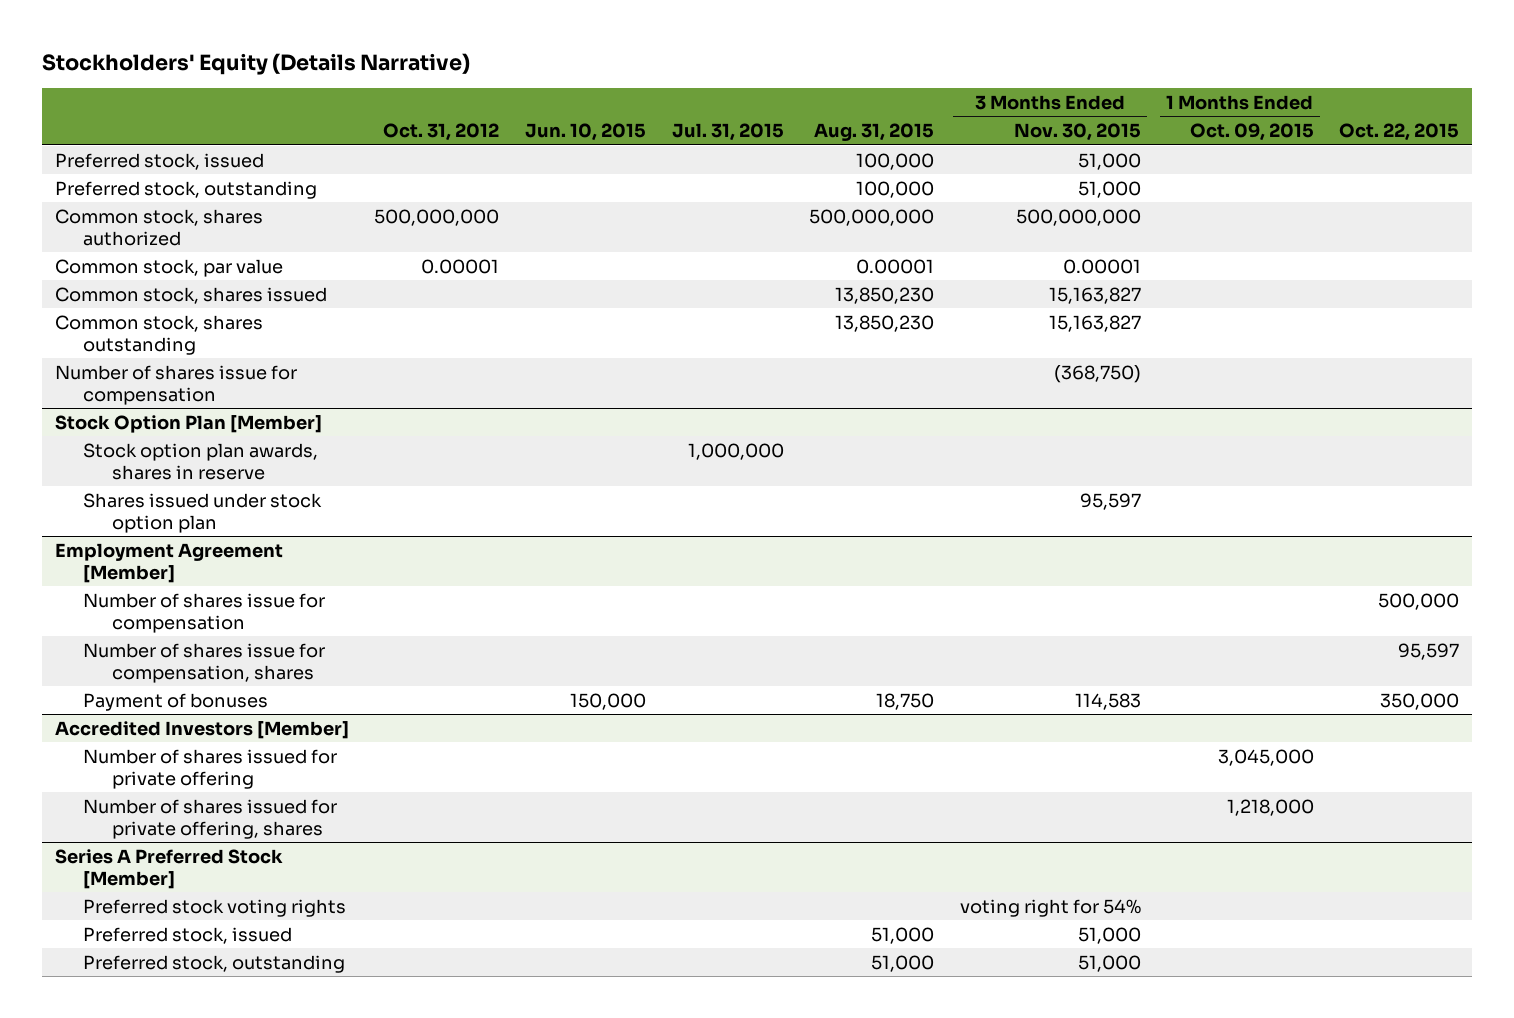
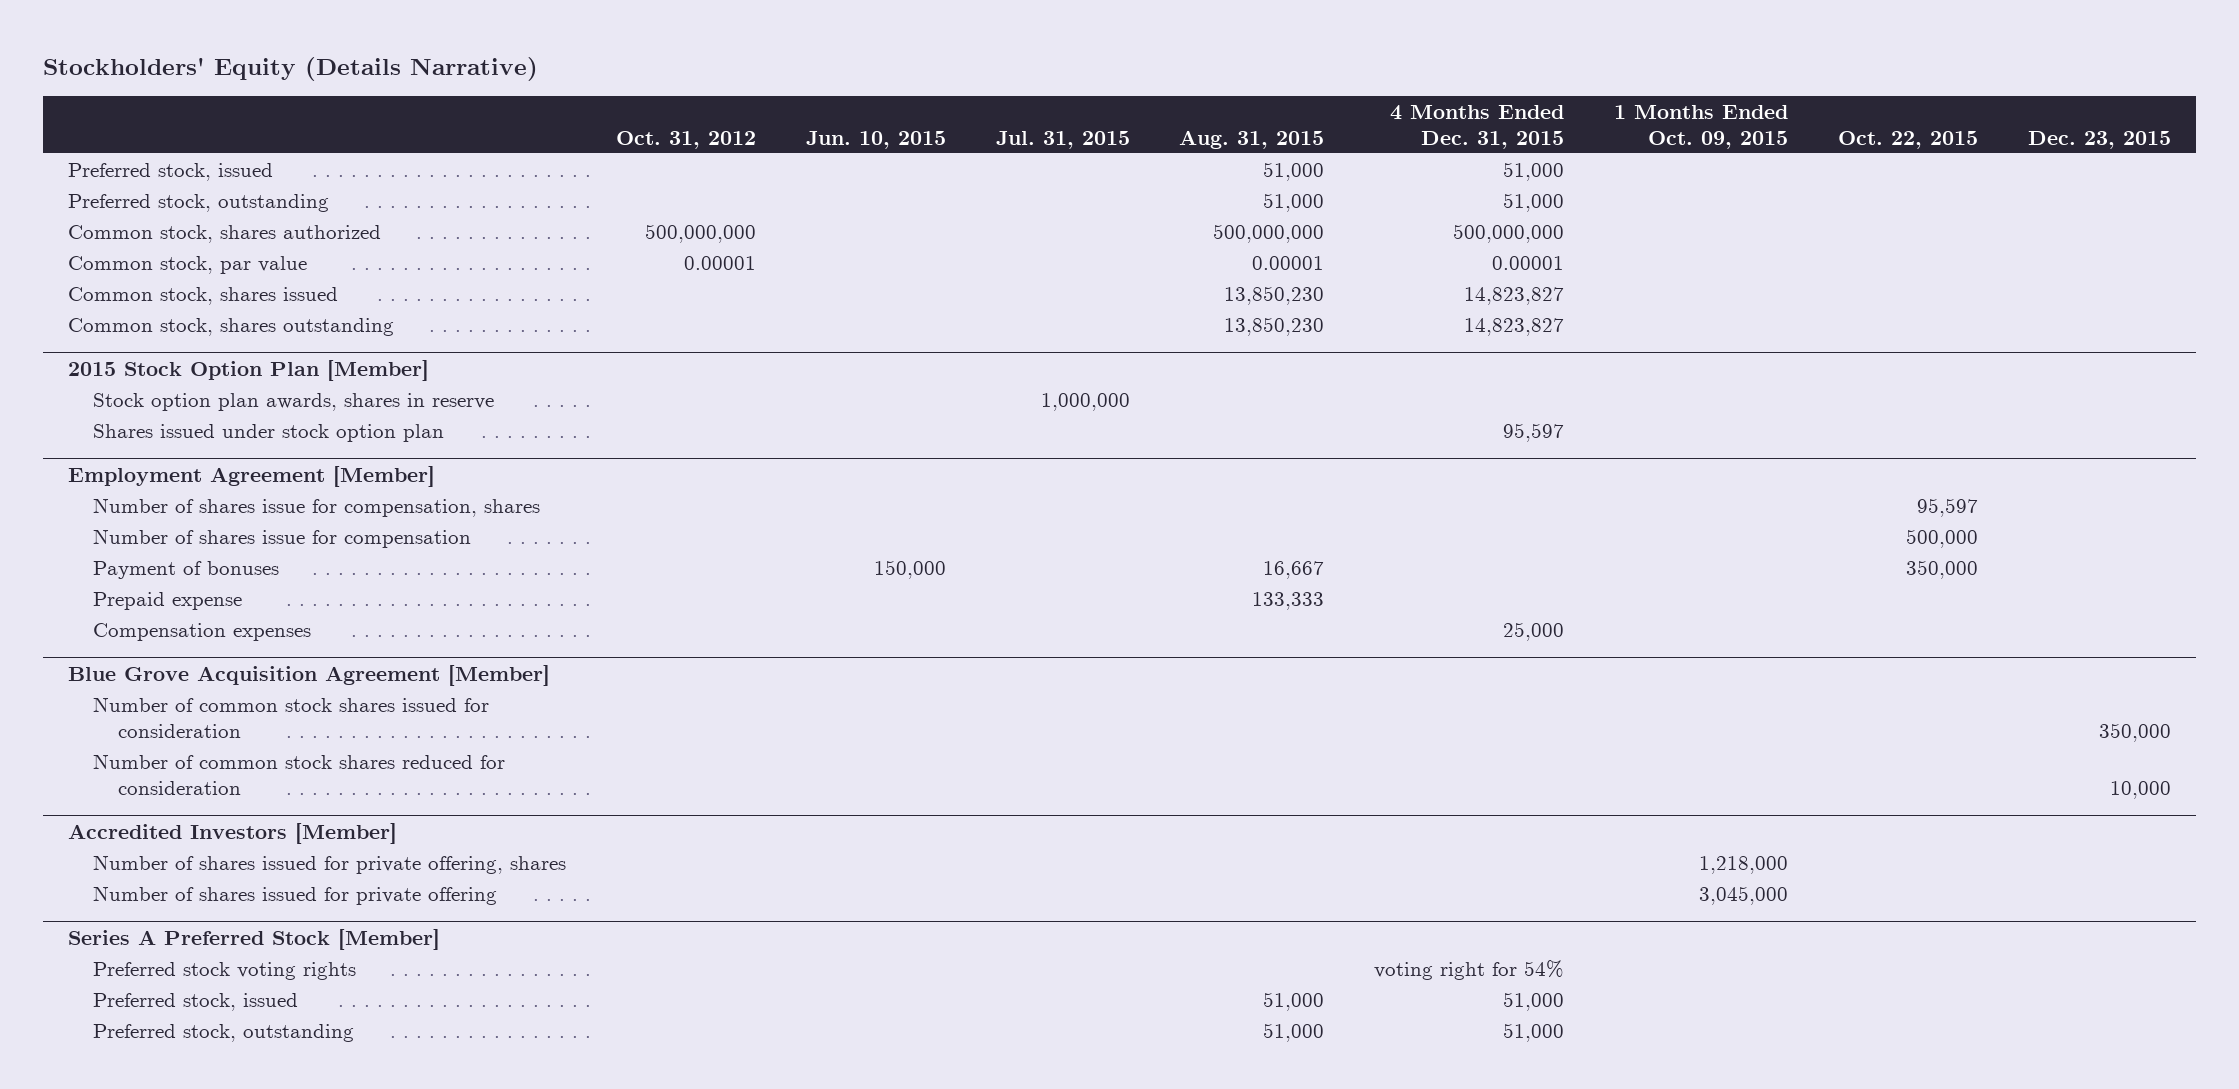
- | Oct. 31, 2012 | Jun. 10, 2015 | Jul. 31, 2015 | Aug. 31, 2015 | 3 Months Ended Nov. 30, 2015 | 1 Months Ended Oct. 09, 2015 | Oct. 22, 2015
+ | Oct. 31, 2012 | Jun. 10, 2015 | Jul. 31, 2015 | Aug. 31, 2015 | 4 Months Ended Dec. 31, 2015 | 1 Months Ended Oct. 09, 2015 | Oct. 22, 2015 | Dec. 23, 2015
- Preferred stock, issued | | | | 100,000 | 51,000 | |
- Preferred stock, outstanding | | | | 100,000 | 51,000 | |
+ Preferred stock, issued | | | | 51,000 | 51,000 | | |
+ Preferred stock, outstanding | | | | 51,000 | 51,000 | | |
- Number of shares issue for compensation | | | | | (368,750) | |
- Stock Option Plan [Member]
+ 2015 Stock Option Plan [Member]
@ Employment Agreement [Member]
- Payment of bonuses | | 150,000 | | 18,750 | 114,583 | | 350,000
moved down: Number of shares issue for compensation | | | | | | | 500,000 |
+ Payment of bonuses | | 150,000 | | 16,667 | | | 350,000 |
+ Prepaid expense | | | | 133,333 | | | |
+ Compensation expenses | | | | | 25,000 | | |
+ Blue Grove Acquisition Agreement [Member]
+ Number of common stock shares issued for consideration | | | | | | | | 350,000
+ Number of common stock shares reduced for consideration | | | | | | | | 10,000
@ Accredited Investors [Member]
moved down: Number of shares issued for private offering | | | | | | 3,045,000 | |

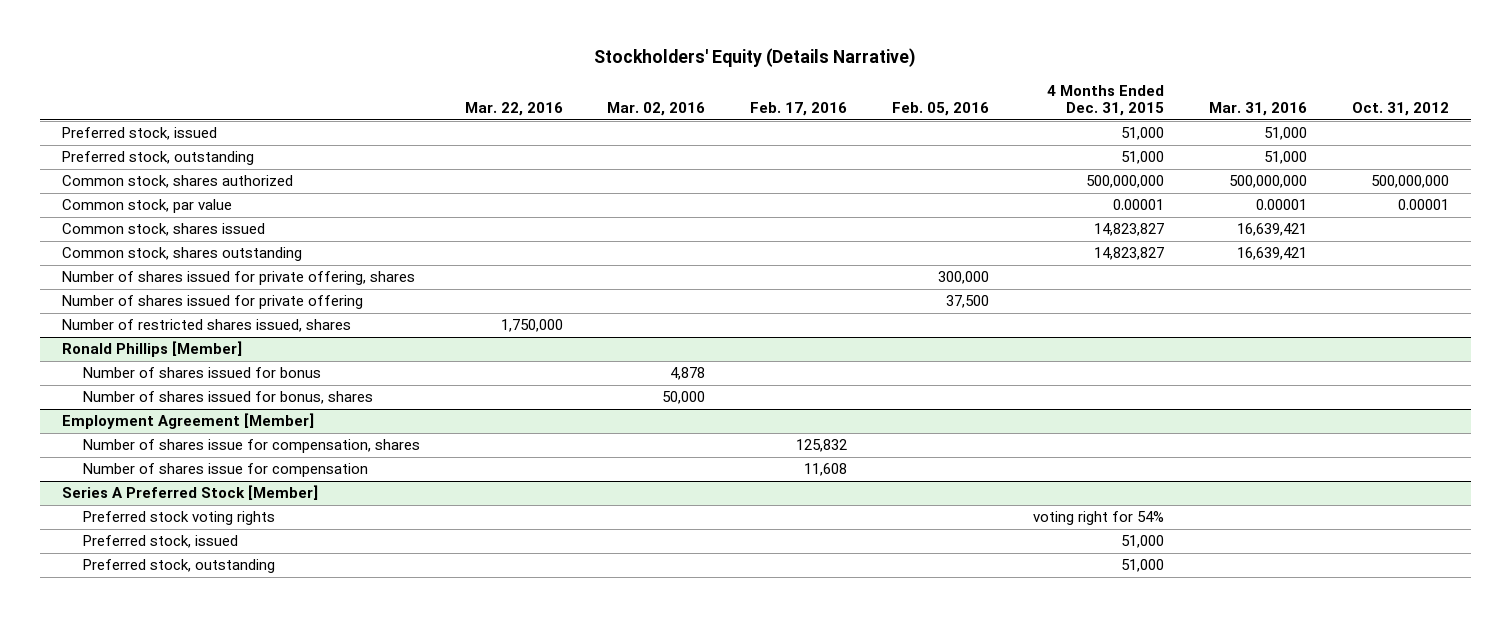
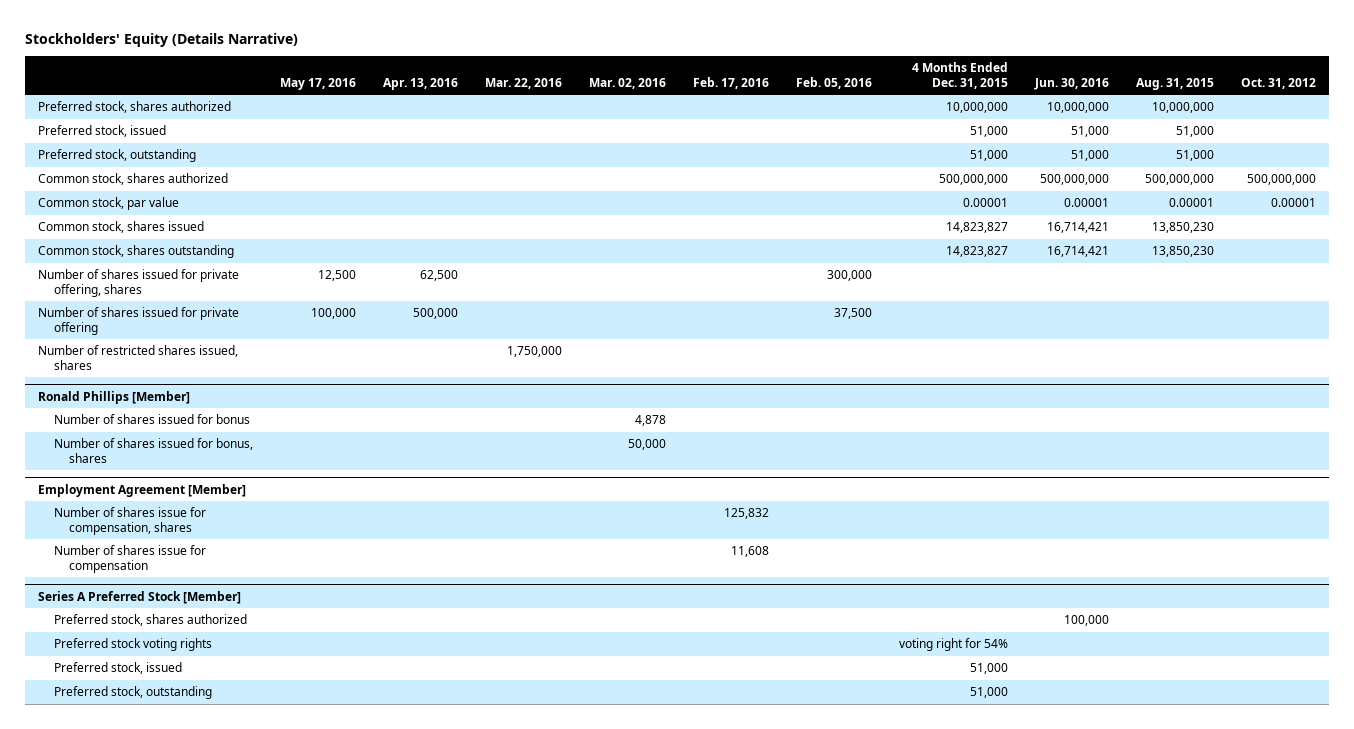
- | Mar. 22, 2016 | Mar. 02, 2016 | Feb. 17, 2016 | Feb. 05, 2016 | 4 Months Ended Dec. 31, 2015 | Mar. 31, 2016 | Oct. 31, 2012
+ | May 17, 2016 | Apr. 13, 2016 | Mar. 22, 2016 | Mar. 02, 2016 | Feb. 17, 2016 | Feb. 05, 2016 | 4 Months Ended Dec. 31, 2015 | Jun. 30, 2016 | Aug. 31, 2015 | Oct. 31, 2012
+ Preferred stock, shares authorized | | | | | | | 10,000,000 | 10,000,000 | 10,000,000 |
@ Series A Preferred Stock [Member]
+ Preferred stock, shares authorized | | | | | | | | 100,000 | |

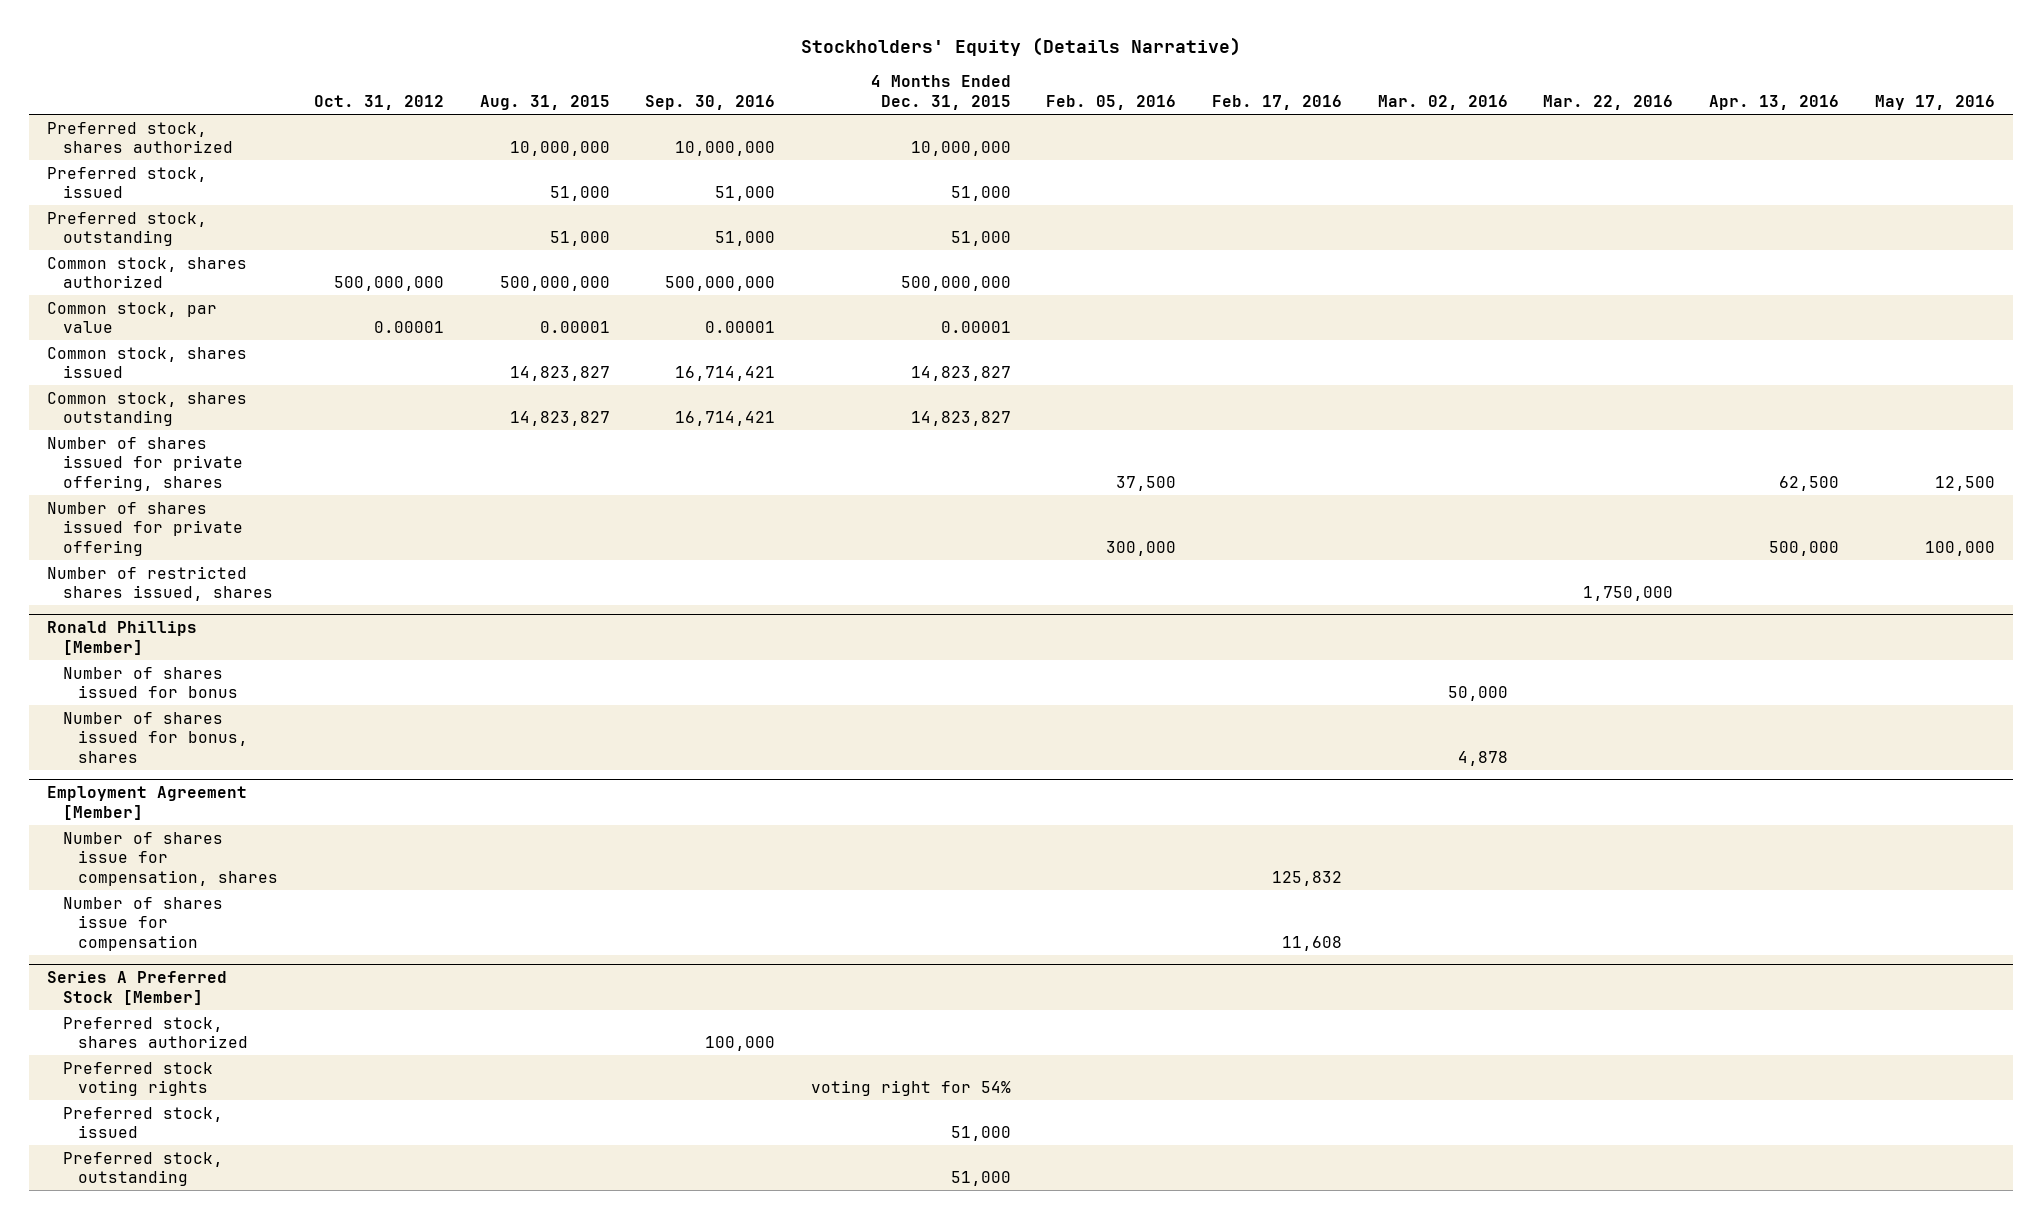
- | May 17, 2016 | Apr. 13, 2016 | Mar. 22, 2016 | Mar. 02, 2016 | Feb. 17, 2016 | Feb. 05, 2016 | 4 Months Ended Dec. 31, 2015 | Jun. 30, 2016 | Aug. 31, 2015 | Oct. 31, 2012
+ | Oct. 31, 2012 | Aug. 31, 2015 | Sep. 30, 2016 | 4 Months Ended Dec. 31, 2015 | Feb. 05, 2016 | Feb. 17, 2016 | Mar. 02, 2016 | Mar. 22, 2016 | Apr. 13, 2016 | May 17, 2016
- Common stock, shares issued | | | | | | | 14,823,827 | 16,714,421 | 13,850,230 |
- Common stock, shares outstanding | | | | | | | 14,823,827 | 16,714,421 | 13,850,230 |
- Number of shares issued for private offering, shares | 12,500 | 62,500 | | | | 300,000 | | | |
- Number of shares issued for private offering | 100,000 | 500,000 | | | | 37,500 | | | |
+ Common stock, shares issued | | 14,823,827 | 16,714,421 | 14,823,827 | | | | | |
+ Common stock, shares outstanding | | 14,823,827 | 16,714,421 | 14,823,827 | | | | | |
+ Number of shares issued for private offering, shares | | | | | 37,500 | | | | 62,500 | 12,500
+ Number of shares issued for private offering | | | | | 300,000 | | | | 500,000 | 100,000
@ Ronald Phillips [Member]
- Number of shares issued for bonus | | | | 4,878 | | | | | |
- Number of shares issued for bonus, shares | | | | 50,000 | | | | | |
+ Number of shares issued for bonus | | | | | | | 50,000 | | |
+ Number of shares issued for bonus, shares | | | | | | | 4,878 | | |

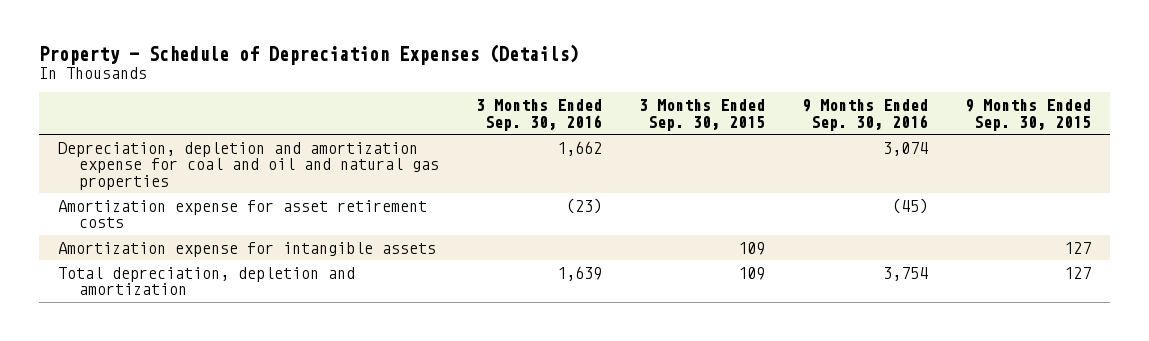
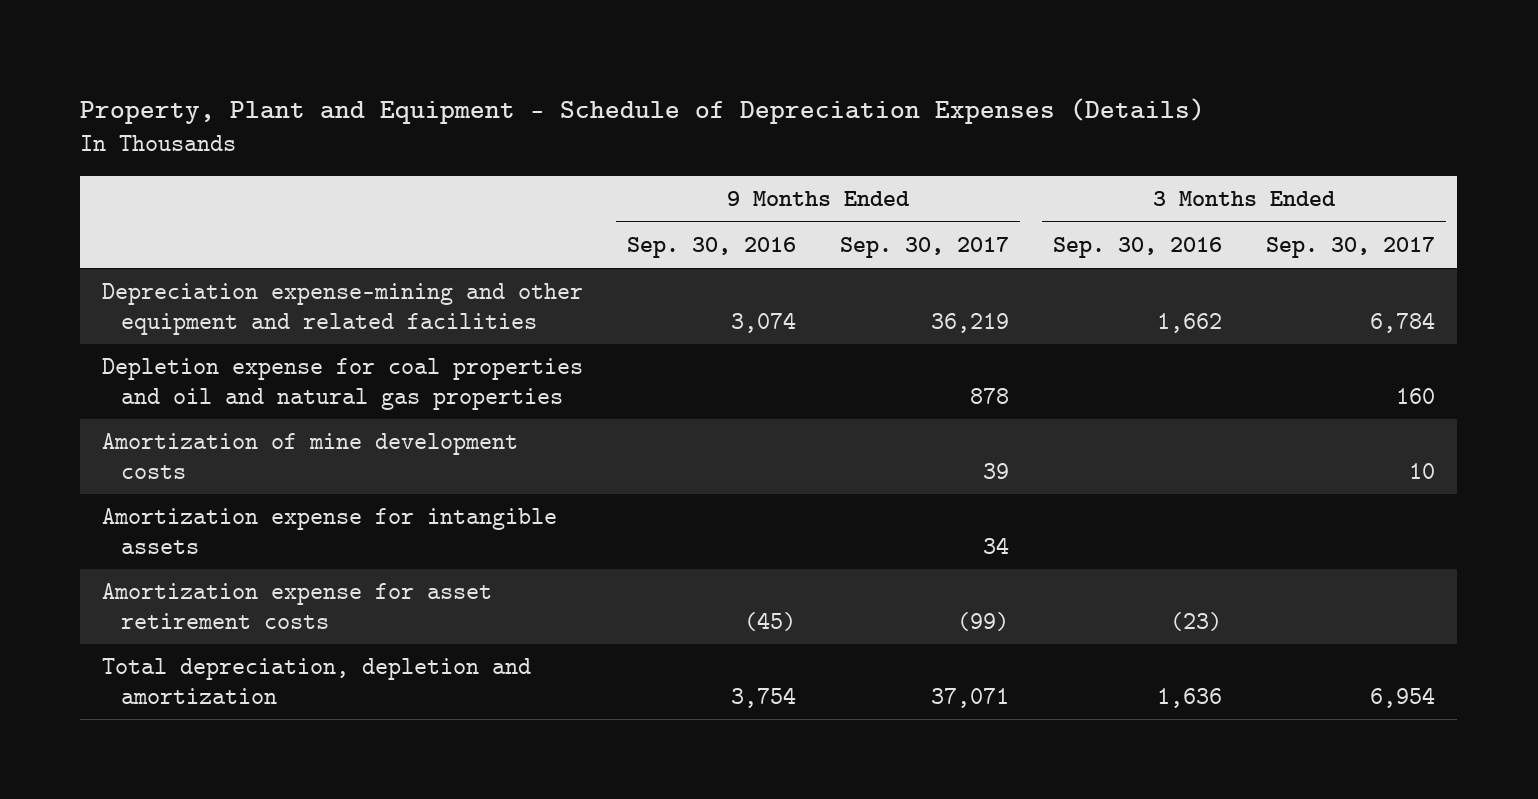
- Property - Schedule of Depreciation Expenses (Details)
+ Property, Plant and Equipment - Schedule of Depreciation Expenses (Details)
- | 3 Months Ended Sep. 30, 2016 | 3 Months Ended Sep. 30, 2015 | 9 Months Ended Sep. 30, 2016 | 9 Months Ended Sep. 30, 2015
+ | 9 Months Ended Sep. 30, 2016 | 9 Months Ended Sep. 30, 2017 | 3 Months Ended Sep. 30, 2016 | 3 Months Ended Sep. 30, 2017
- Depreciation, depletion and amortization expense for coal and oil and natural gas properties | 1,662 | | 3,074 |
+ Depreciation expense-mining and other equipment and related facilities | 3,074 | 36,219 | 1,662 | 6,784
+ Depletion expense for coal properties and oil and natural gas properties | | 878 | | 160
+ Amortization of mine development costs | | 39 | | 10
- Total depreciation, depletion and amortization | 1,639 | 109 | 3,754 | 127
moved down: Amortization expense for asset retirement costs | (45) | (99) | (23) |
+ Total depreciation, depletion and amortization | 3,754 | 37,071 | 1,636 | 6,954

